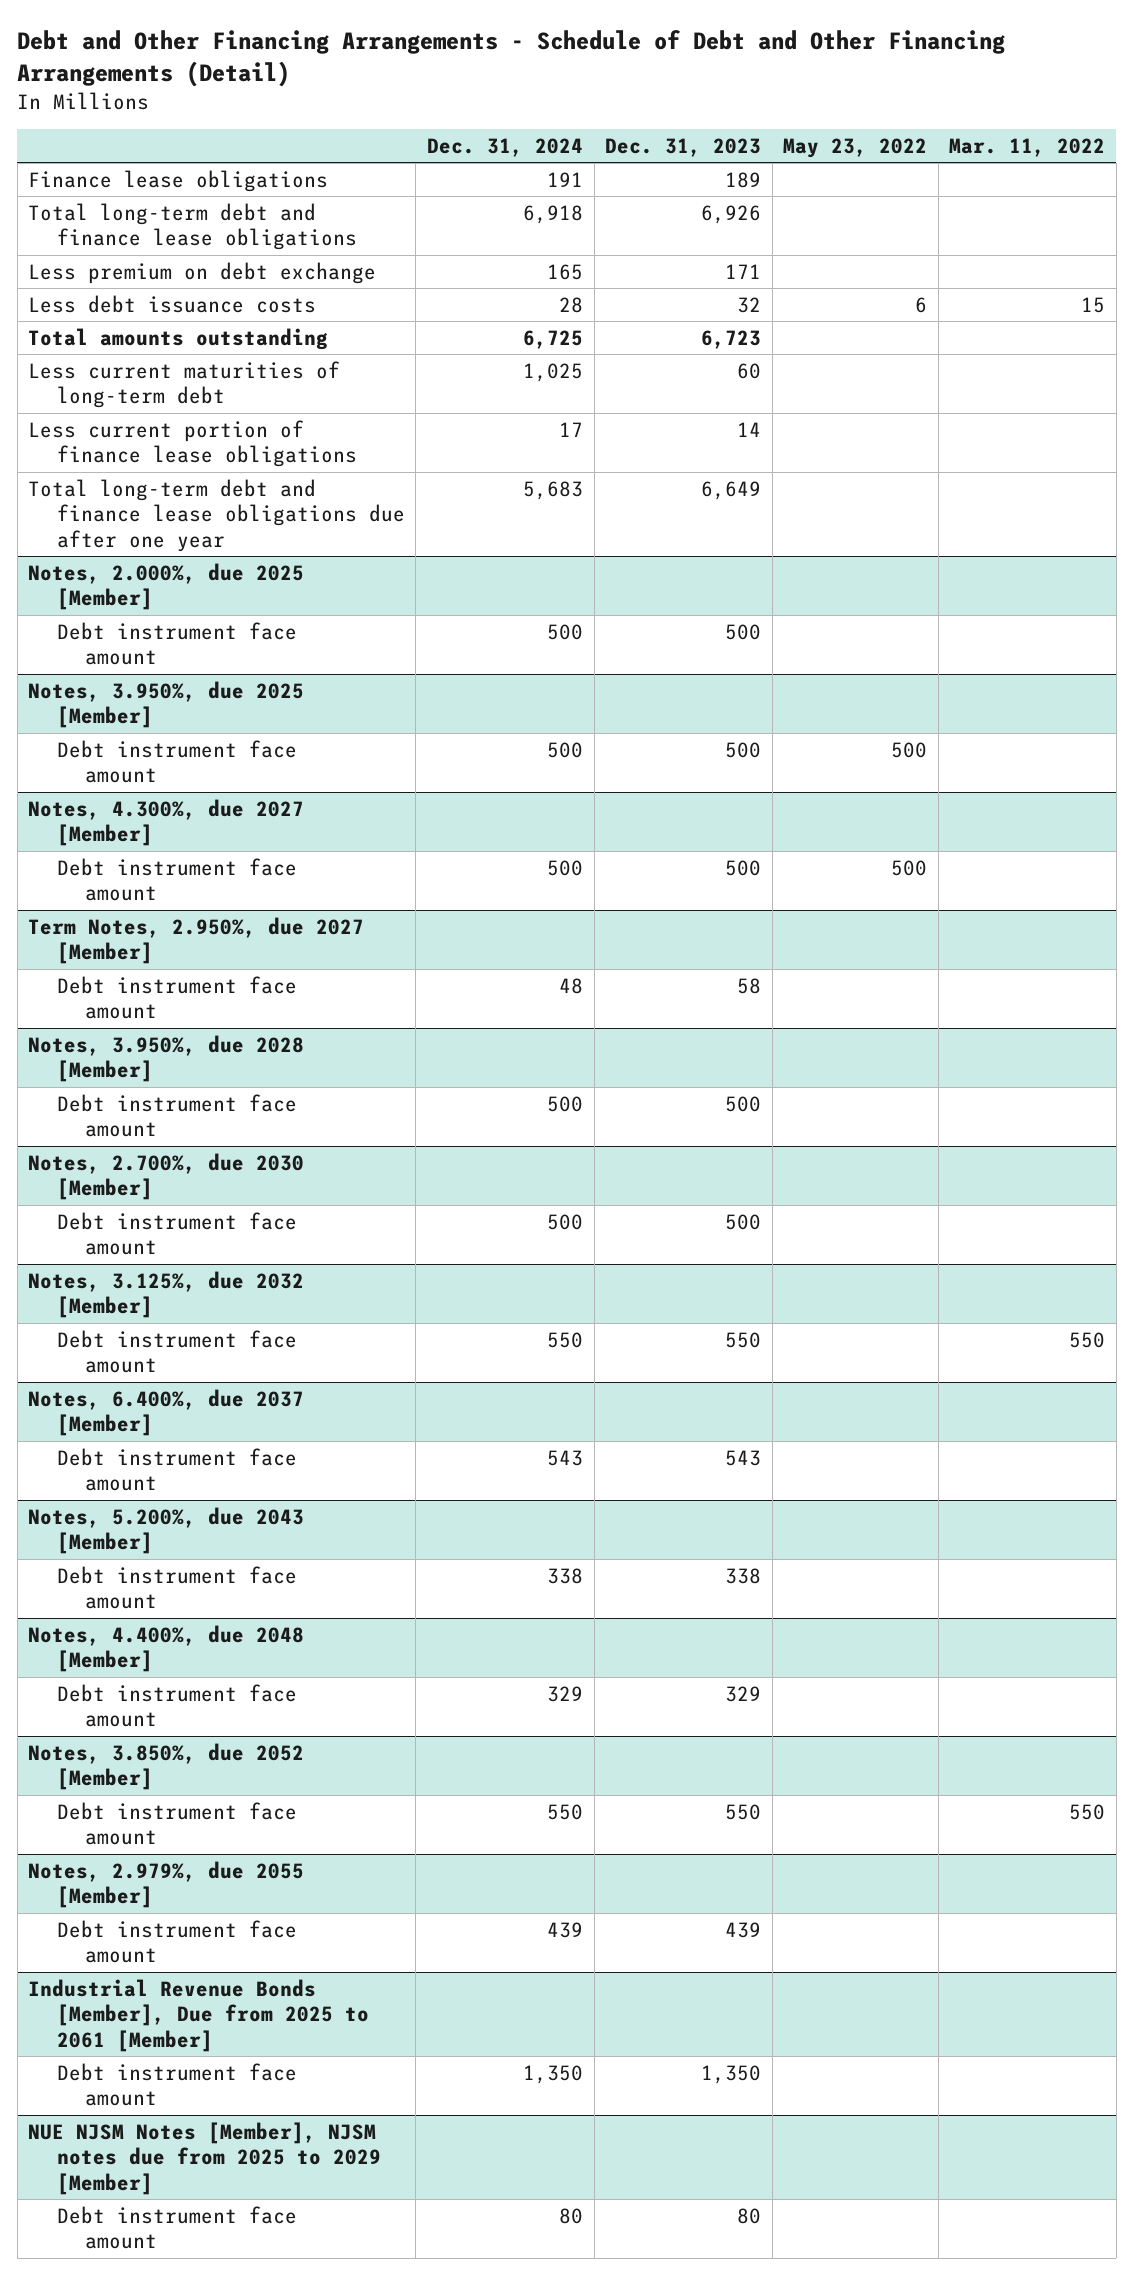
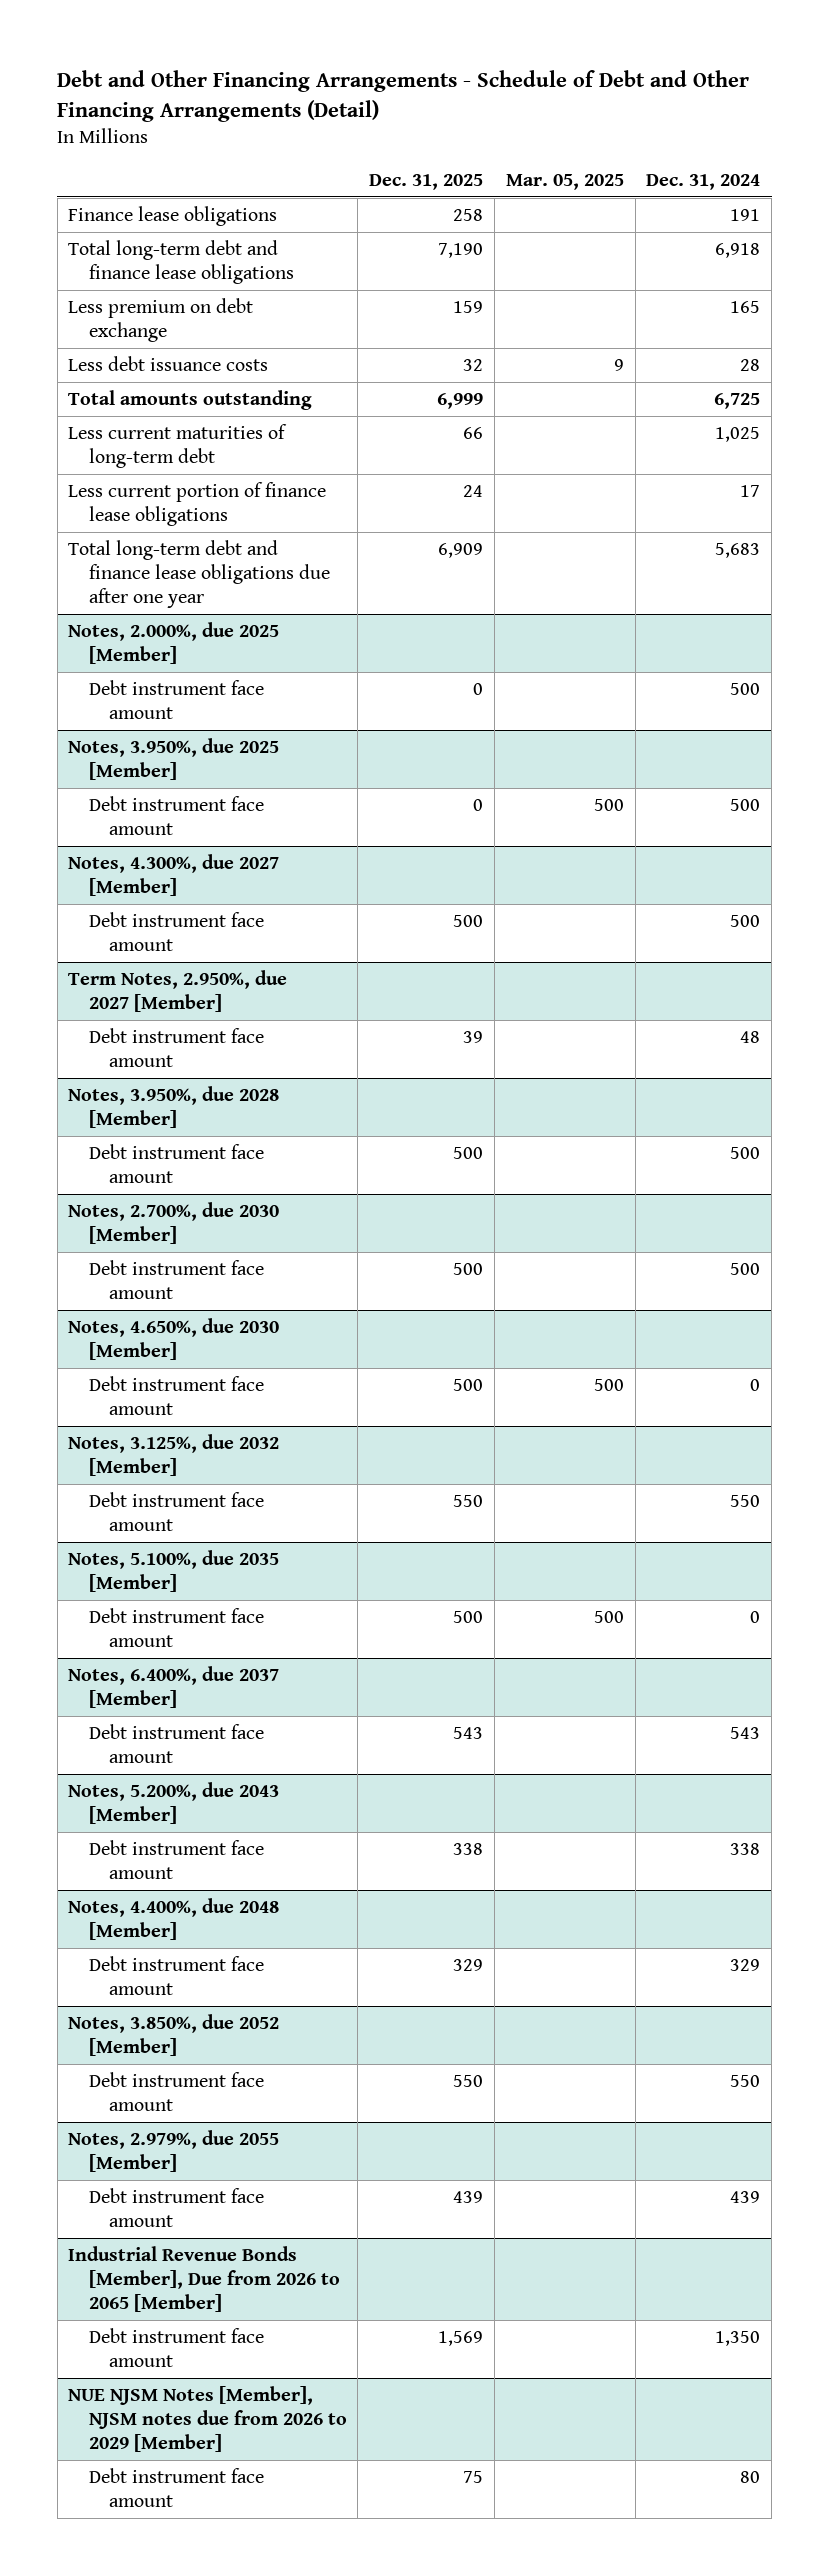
- | Dec. 31, 2024 | Dec. 31, 2023 | May 23, 2022 | Mar. 11, 2022
+ | Dec. 31, 2025 | Mar. 05, 2025 | Dec. 31, 2024
+ Notes, 4.650%, due 2030 [Member]
+ Debt instrument face amount | 500 | 500 | 0
+ Notes, 5.100%, due 2035 [Member]
+ Debt instrument face amount | 500 | 500 | 0
- Industrial Revenue Bonds [Member], Due from 2025 to 2061 [Member]
+ Industrial Revenue Bonds [Member], Due from 2026 to 2065 [Member]
- NUE NJSM Notes [Member], NJSM notes due from 2025 to 2029 [Member]
+ NUE NJSM Notes [Member], NJSM notes due from 2026 to 2029 [Member]

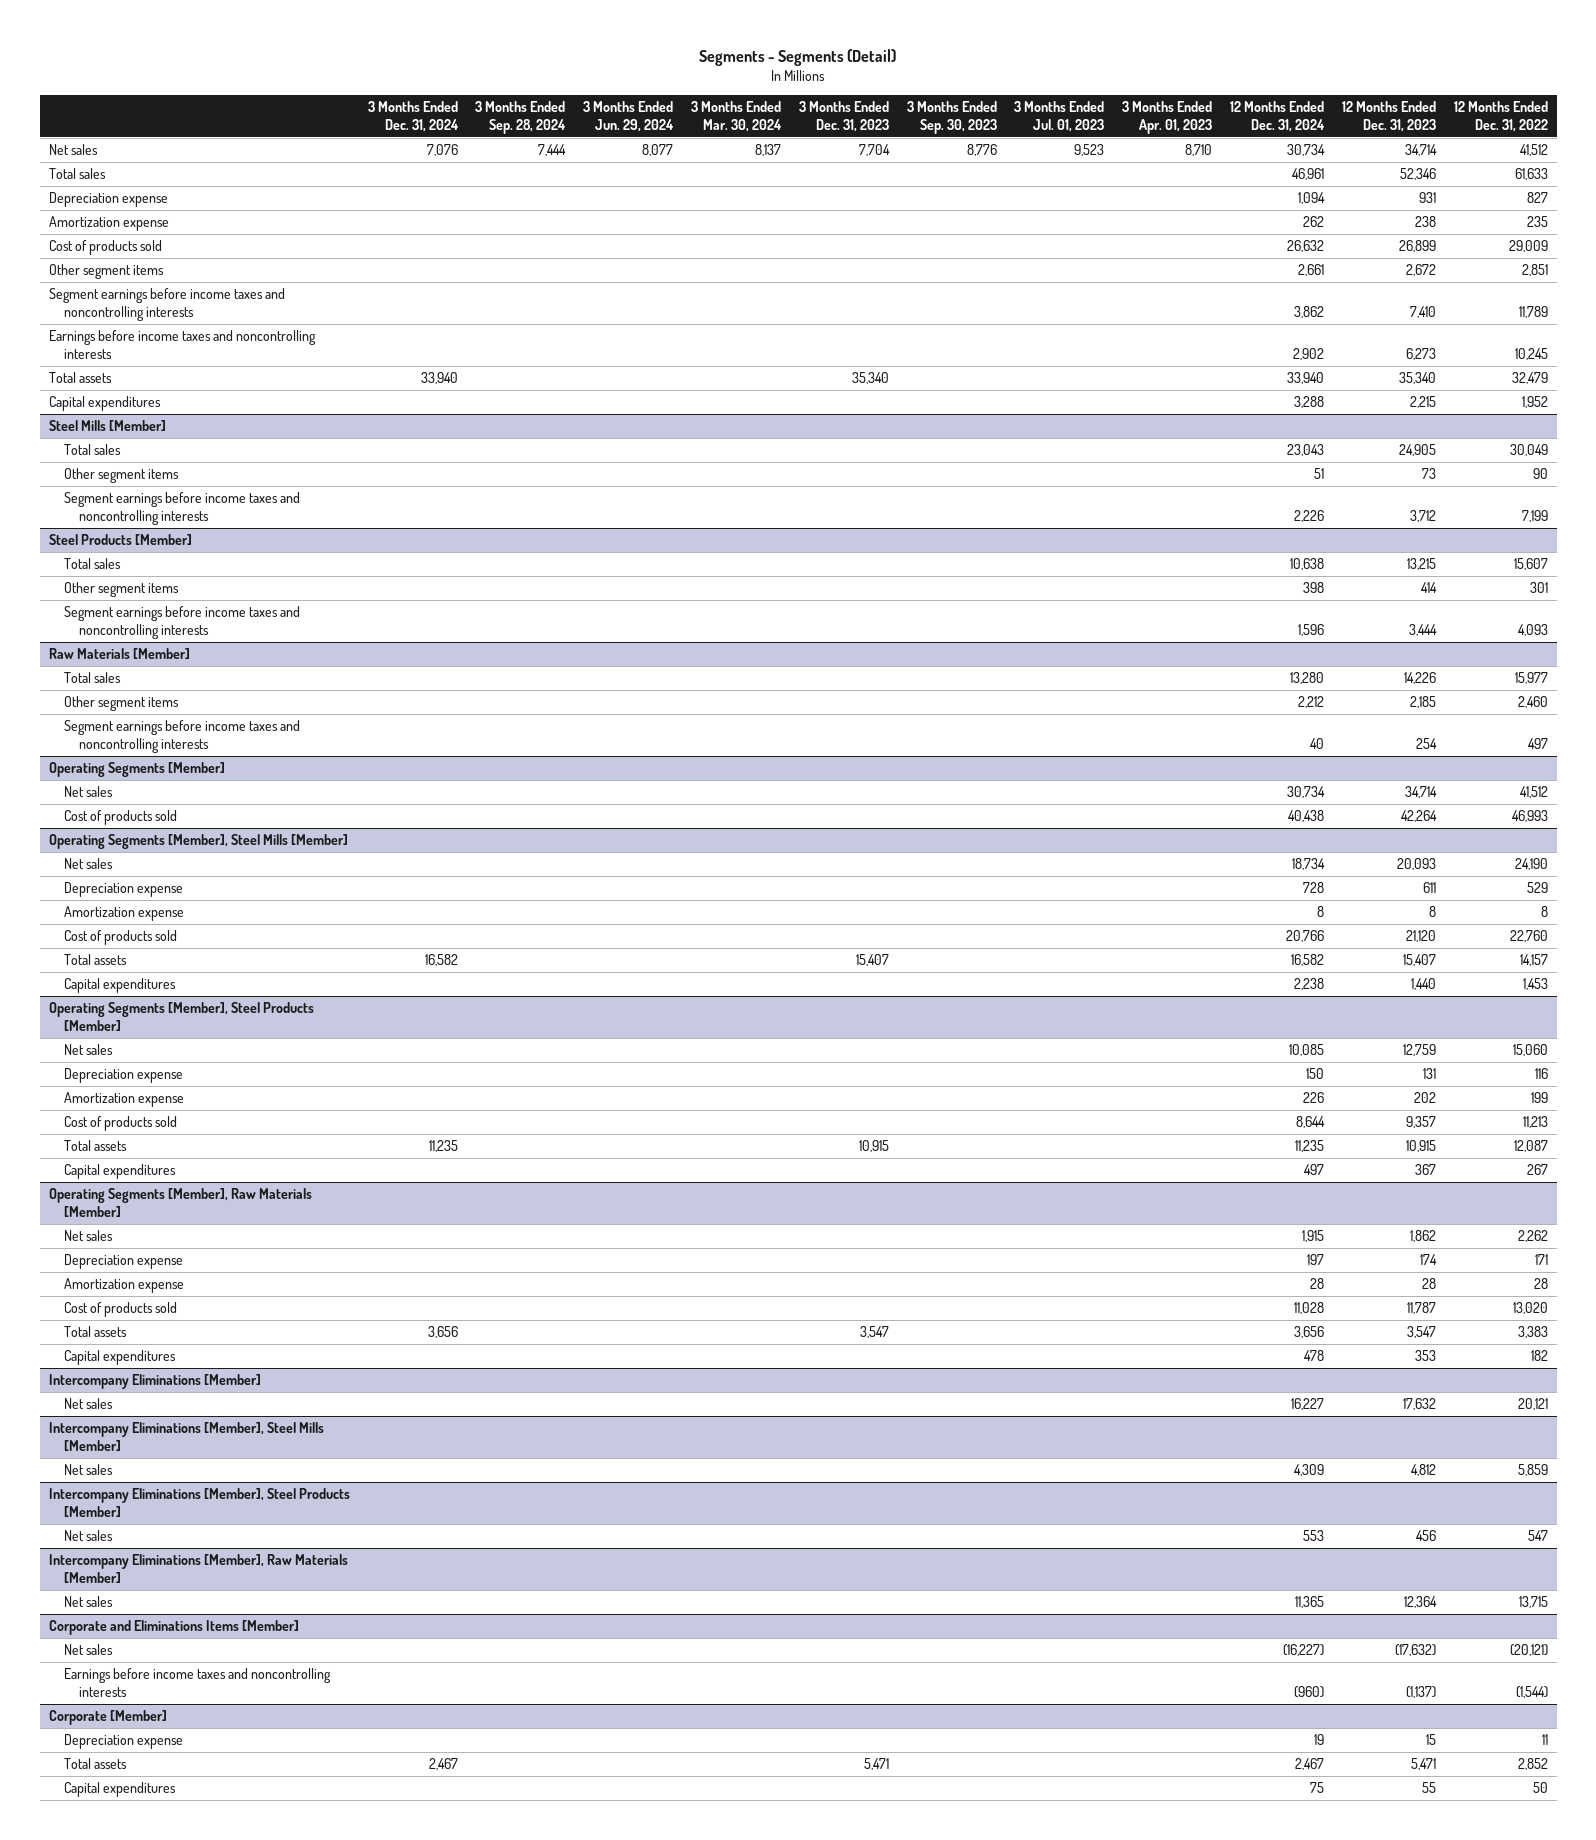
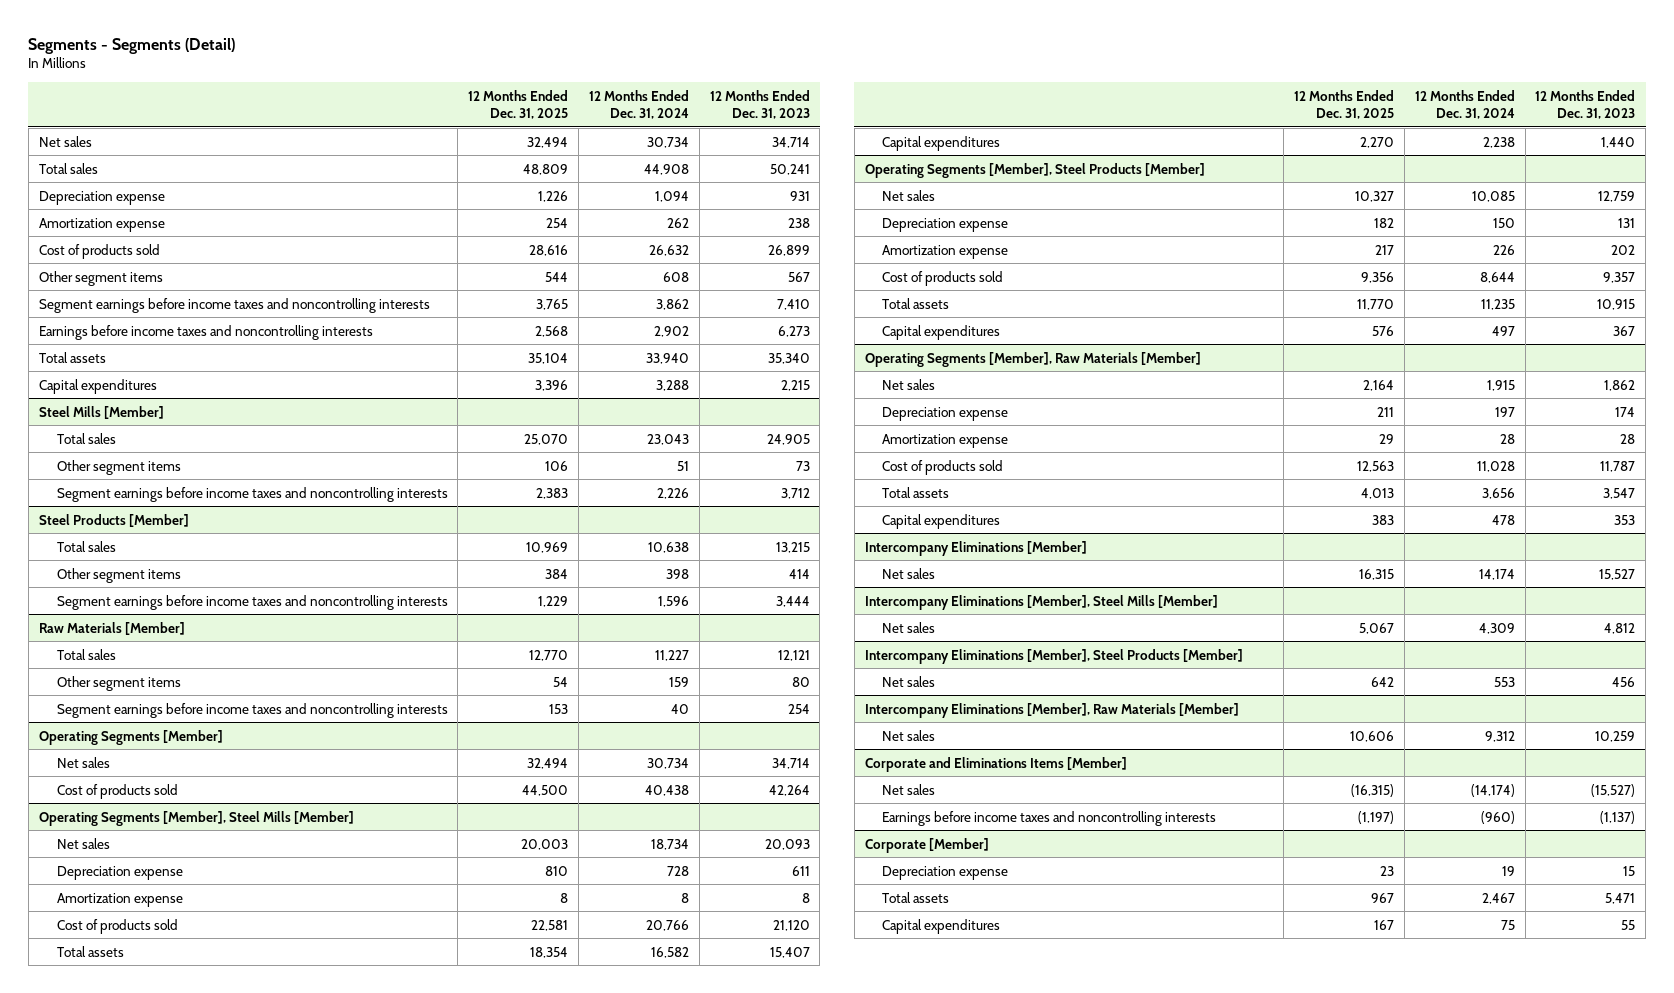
- | 3 Months Ended Dec. 31, 2024 | 3 Months Ended Sep. 28, 2024 | 3 Months Ended Jun. 29, 2024 | 3 Months Ended Mar. 30, 2024 | 3 Months Ended Dec. 31, 2023 | 3 Months Ended Sep. 30, 2023 | 3 Months Ended Jul. 01, 2023 | 3 Months Ended Apr. 01, 2023 | 12 Months Ended Dec. 31, 2024 | 12 Months Ended Dec. 31, 2023 | 12 Months Ended Dec. 31, 2022
+ | 12 Months Ended Dec. 31, 2025 | 12 Months Ended Dec. 31, 2024 | 12 Months Ended Dec. 31, 2023
- Total sales | | | | | | | | | 46,961 | 52,346 | 61,633
+ Total sales | 48,809 | 44,908 | 50,241
- Other segment items | | | | | | | | | 2,661 | 2,672 | 2,851
+ Other segment items | 544 | 608 | 567
@ Raw Materials [Member]
- Total sales | | | | | | | | | 13,280 | 14,226 | 15,977
- Other segment items | | | | | | | | | 2,212 | 2,185 | 2,460
+ Total sales | 12,770 | 11,227 | 12,121
+ Other segment items | 54 | 159 | 80
@ Intercompany Eliminations [Member]
- Net sales | | | | | | | | | 16,227 | 17,632 | 20,121
+ Net sales | 16,315 | 14,174 | 15,527
@ Intercompany Eliminations [Member], Raw Materials [Member]
- Net sales | | | | | | | | | 11,365 | 12,364 | 13,715
+ Net sales | 10,606 | 9,312 | 10,259
@ Corporate and Eliminations Items [Member]
- Net sales | | | | | | | | | (16,227) | (17,632) | (20,121)
+ Net sales | (16,315) | (14,174) | (15,527)

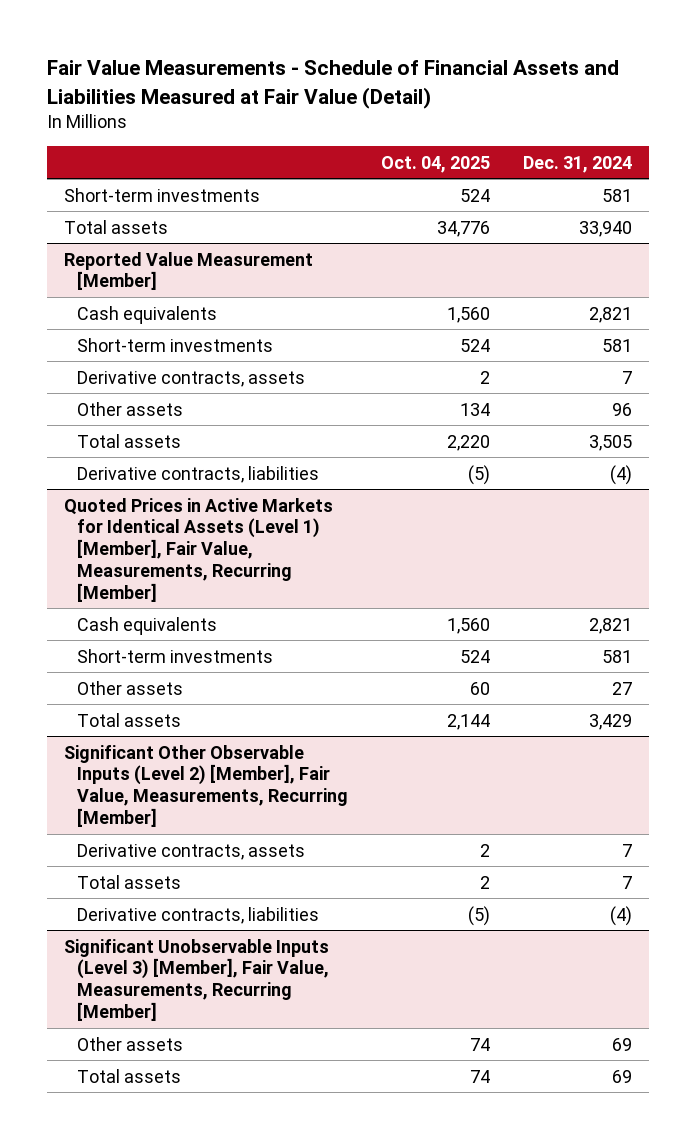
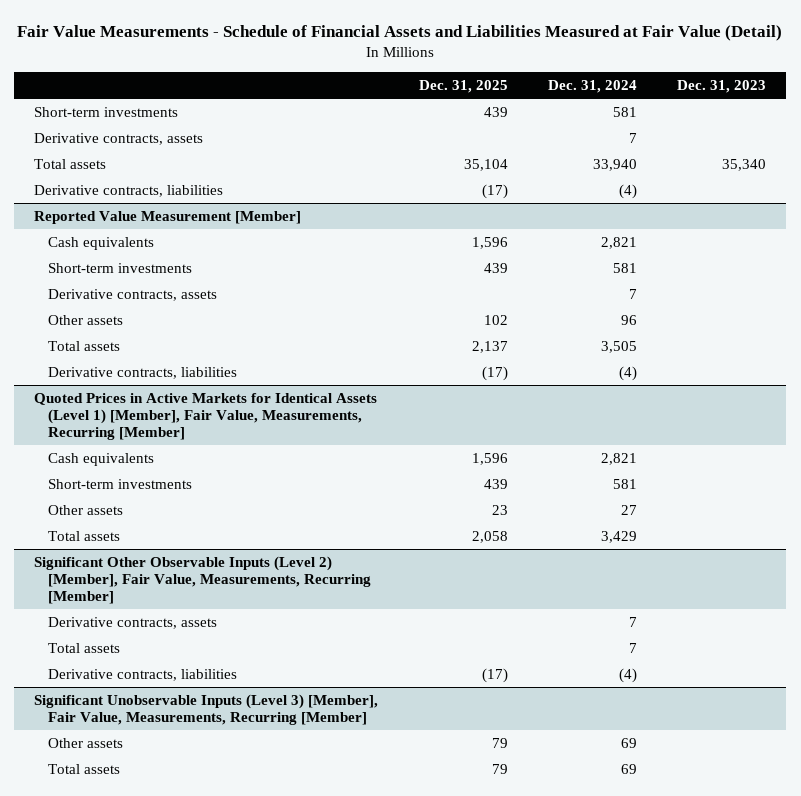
- | Oct. 04, 2025 | Dec. 31, 2024
+ | Dec. 31, 2025 | Dec. 31, 2024 | Dec. 31, 2023
+ Derivative contracts, assets | | 7 |
+ Derivative contracts, liabilities | (17) | (4) |

